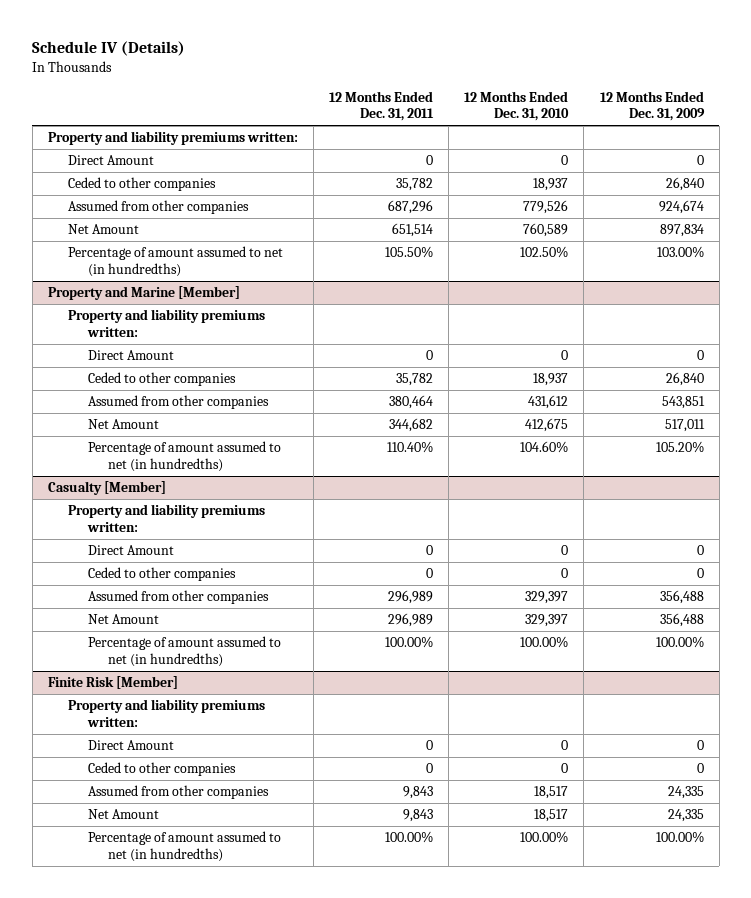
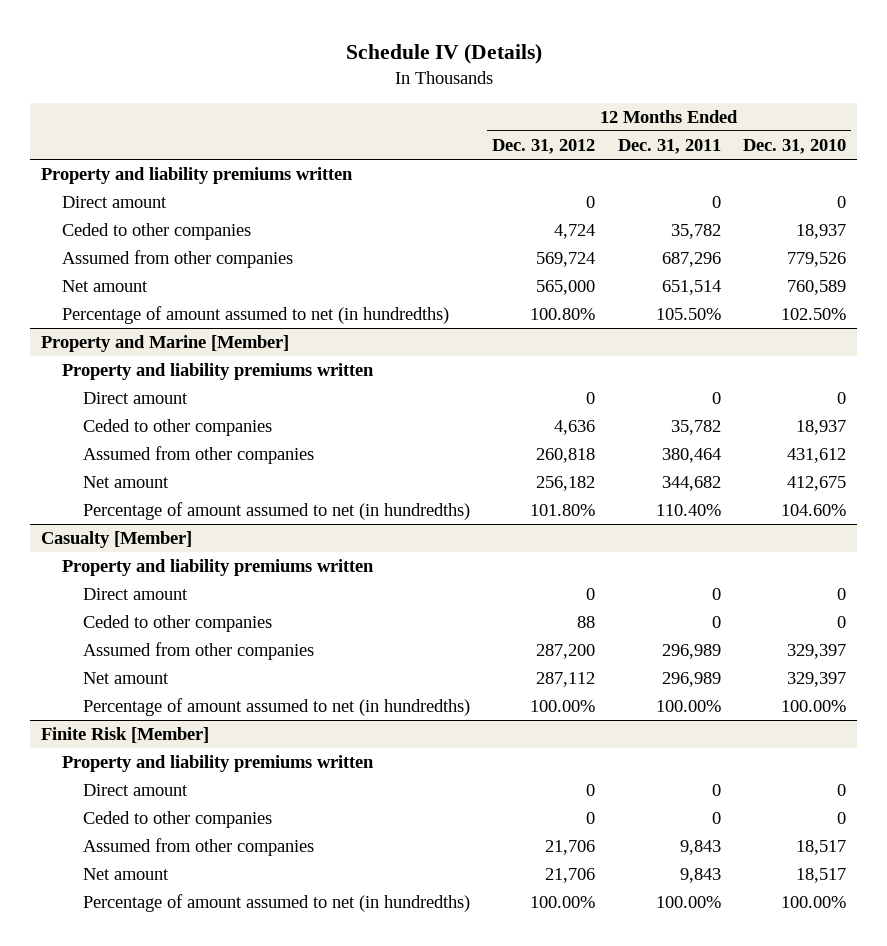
- | 12 Months Ended Dec. 31, 2011 | 12 Months Ended Dec. 31, 2010 | 12 Months Ended Dec. 31, 2009
+ | 12 Months Ended Dec. 31, 2012 | 12 Months Ended Dec. 31, 2011 | 12 Months Ended Dec. 31, 2010
- Property and liability premiums written:
- Direct Amount | 0 | 0 | 0
+ Property and liability premiums written
+ Direct amount | 0 | 0 | 0
- Net Amount | 651,514 | 760,589 | 897,834
+ Net amount | 565,000 | 651,514 | 760,589
@ Property and Marine [Member]
- Property and liability premiums written:
- Direct Amount | 0 | 0 | 0
+ Property and liability premiums written
+ Direct amount | 0 | 0 | 0
- Net Amount | 344,682 | 412,675 | 517,011
+ Net amount | 256,182 | 344,682 | 412,675
@ Casualty [Member]
- Property and liability premiums written:
- Direct Amount | 0 | 0 | 0
+ Property and liability premiums written
+ Direct amount | 0 | 0 | 0
- Net Amount | 296,989 | 329,397 | 356,488
+ Net amount | 287,112 | 296,989 | 329,397
@ Finite Risk [Member]
- Property and liability premiums written:
- Direct Amount | 0 | 0 | 0
+ Property and liability premiums written
+ Direct amount | 0 | 0 | 0
- Net Amount | 9,843 | 18,517 | 24,335
+ Net amount | 21,706 | 9,843 | 18,517

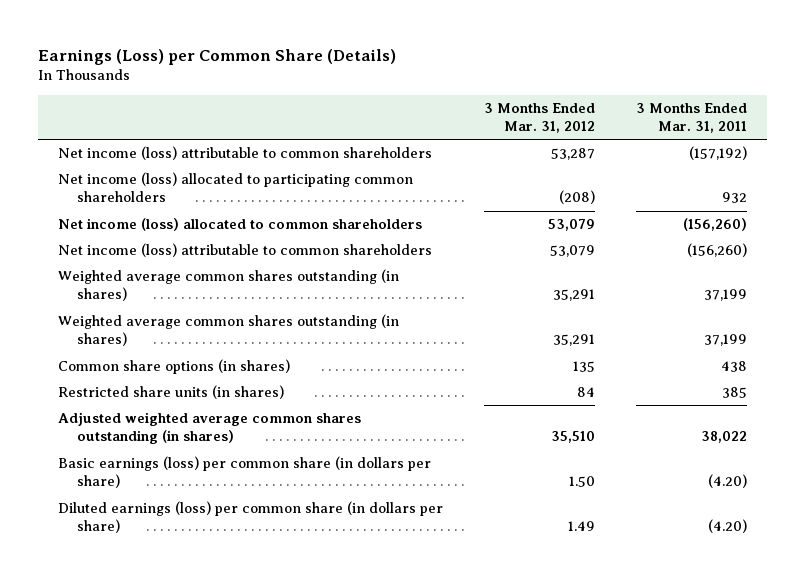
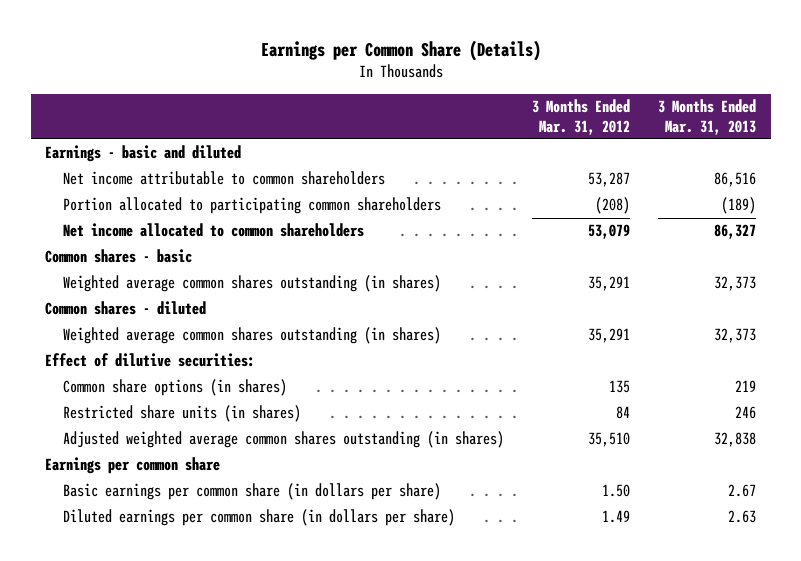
- Earnings (Loss) per Common Share (Details)
+ Earnings per Common Share (Details)
- | 3 Months Ended Mar. 31, 2012 | 3 Months Ended Mar. 31, 2011
+ | 3 Months Ended Mar. 31, 2012 | 3 Months Ended Mar. 31, 2013
- Net income (loss) attributable to common shareholders | 53,287 | (157,192)
- Net income (loss) allocated to participating common shareholders | (208) | 932
- Net income (loss) allocated to common shareholders | 53,079 | (156,260)
- Net income (loss) attributable to common shareholders | 53,079 | (156,260)
+ Earnings - basic and diluted
+ Net income attributable to common shareholders | 53,287 | 86,516
+ Portion allocated to participating common shareholders | (208) | (189)
+ Net income allocated to common shareholders | 53,079 | 86,327
+ Common shares - basic
+ Common shares - diluted
+ Effect of dilutive securities:
- Basic earnings (loss) per common share (in dollars per share) | 1.50 | (4.20)
- Diluted earnings (loss) per common share (in dollars per share) | 1.49 | (4.20)
+ Earnings per common share
+ Basic earnings per common share (in dollars per share) | 1.50 | 2.67
+ Diluted earnings per common share (in dollars per share) | 1.49 | 2.63

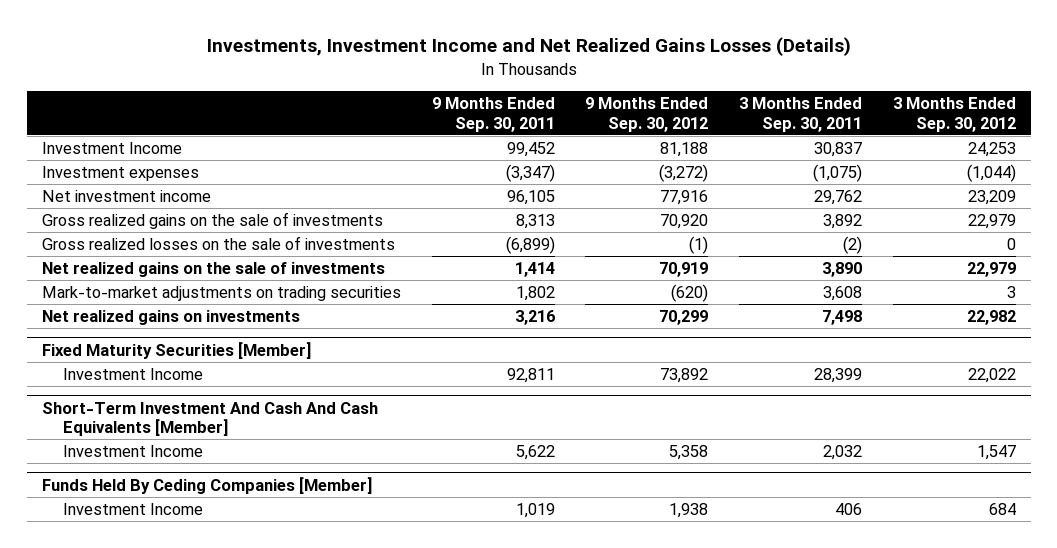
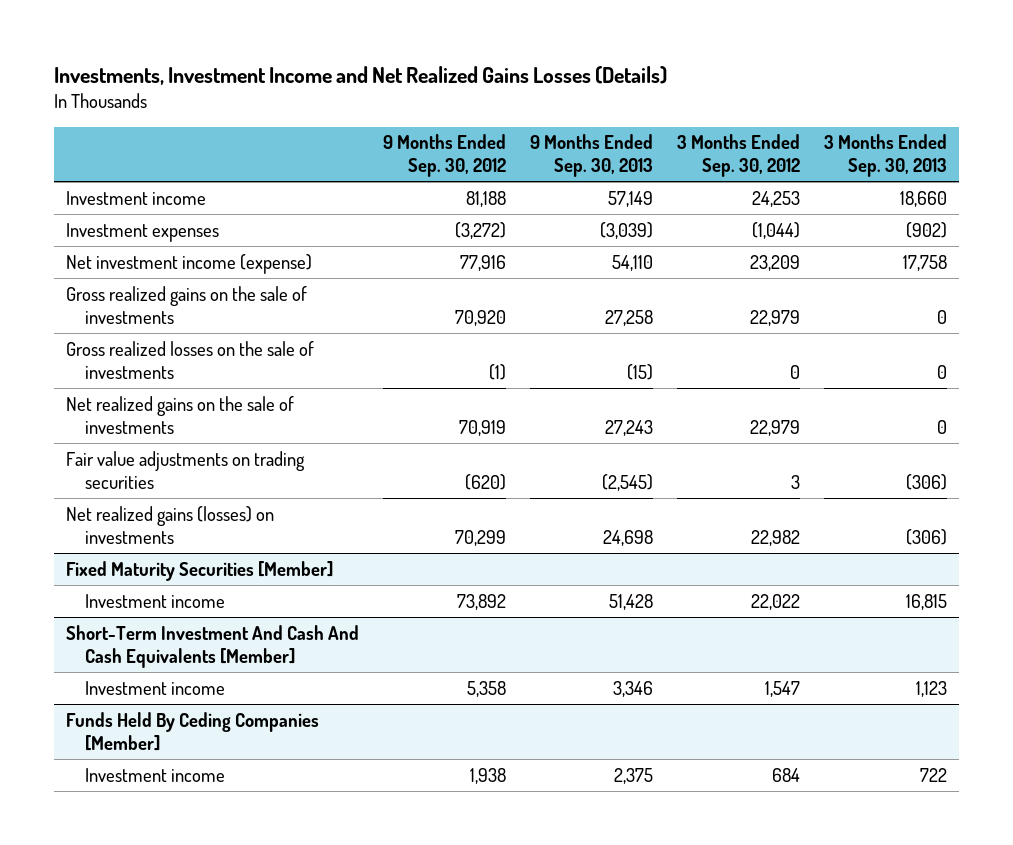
- | 9 Months Ended Sep. 30, 2011 | 9 Months Ended Sep. 30, 2012 | 3 Months Ended Sep. 30, 2011 | 3 Months Ended Sep. 30, 2012
+ | 9 Months Ended Sep. 30, 2012 | 9 Months Ended Sep. 30, 2013 | 3 Months Ended Sep. 30, 2012 | 3 Months Ended Sep. 30, 2013
- Investment Income | 99,452 | 81,188 | 30,837 | 24,253
+ Investment income | 81,188 | 57,149 | 24,253 | 18,660
- Net investment income | 96,105 | 77,916 | 29,762 | 23,209
+ Net investment income (expense) | 77,916 | 54,110 | 23,209 | 17,758
- Mark-to-market adjustments on trading securities | 1,802 | (620) | 3,608 | 3
- Net realized gains on investments | 3,216 | 70,299 | 7,498 | 22,982
+ Fair value adjustments on trading securities | (620) | (2,545) | 3 | (306)
+ Net realized gains (losses) on investments | 70,299 | 24,698 | 22,982 | (306)
@ Fixed Maturity Securities [Member]
- Investment Income | 92,811 | 73,892 | 28,399 | 22,022
+ Investment income | 73,892 | 51,428 | 22,022 | 16,815
@ Short-Term Investment And Cash And Cash Equivalents [Member]
- Investment Income | 5,622 | 5,358 | 2,032 | 1,547
+ Investment income | 5,358 | 3,346 | 1,547 | 1,123
@ Funds Held By Ceding Companies [Member]
- Investment Income | 1,019 | 1,938 | 406 | 684
+ Investment income | 1,938 | 2,375 | 684 | 722

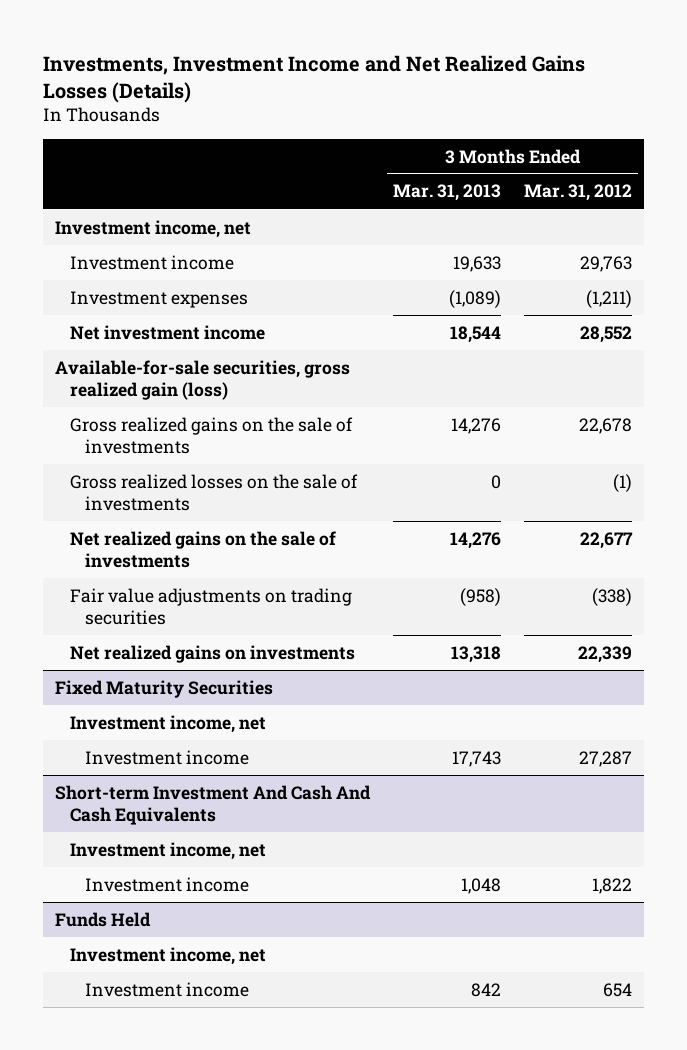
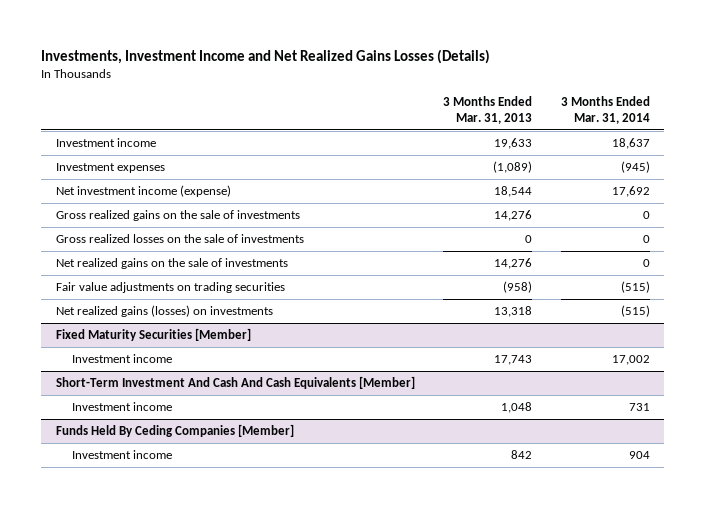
- | 3 Months Ended Mar. 31, 2013 | 3 Months Ended Mar. 31, 2012
+ | 3 Months Ended Mar. 31, 2013 | 3 Months Ended Mar. 31, 2014
- Investment income, net
- Net investment income | 18,544 | 28,552
- Available-for-sale securities, gross realized gain (loss)
+ Net investment income (expense) | 18,544 | 17,692
- Net realized gains on investments | 13,318 | 22,339
- Fixed Maturity Securities
- Investment income, net
+ Net realized gains (losses) on investments | 13,318 | (515)
+ Fixed Maturity Securities [Member]
- Short-term Investment And Cash And Cash Equivalents
- Investment income, net
+ Short-Term Investment And Cash And Cash Equivalents [Member]
- Funds Held
- Investment income, net
+ Funds Held By Ceding Companies [Member]

